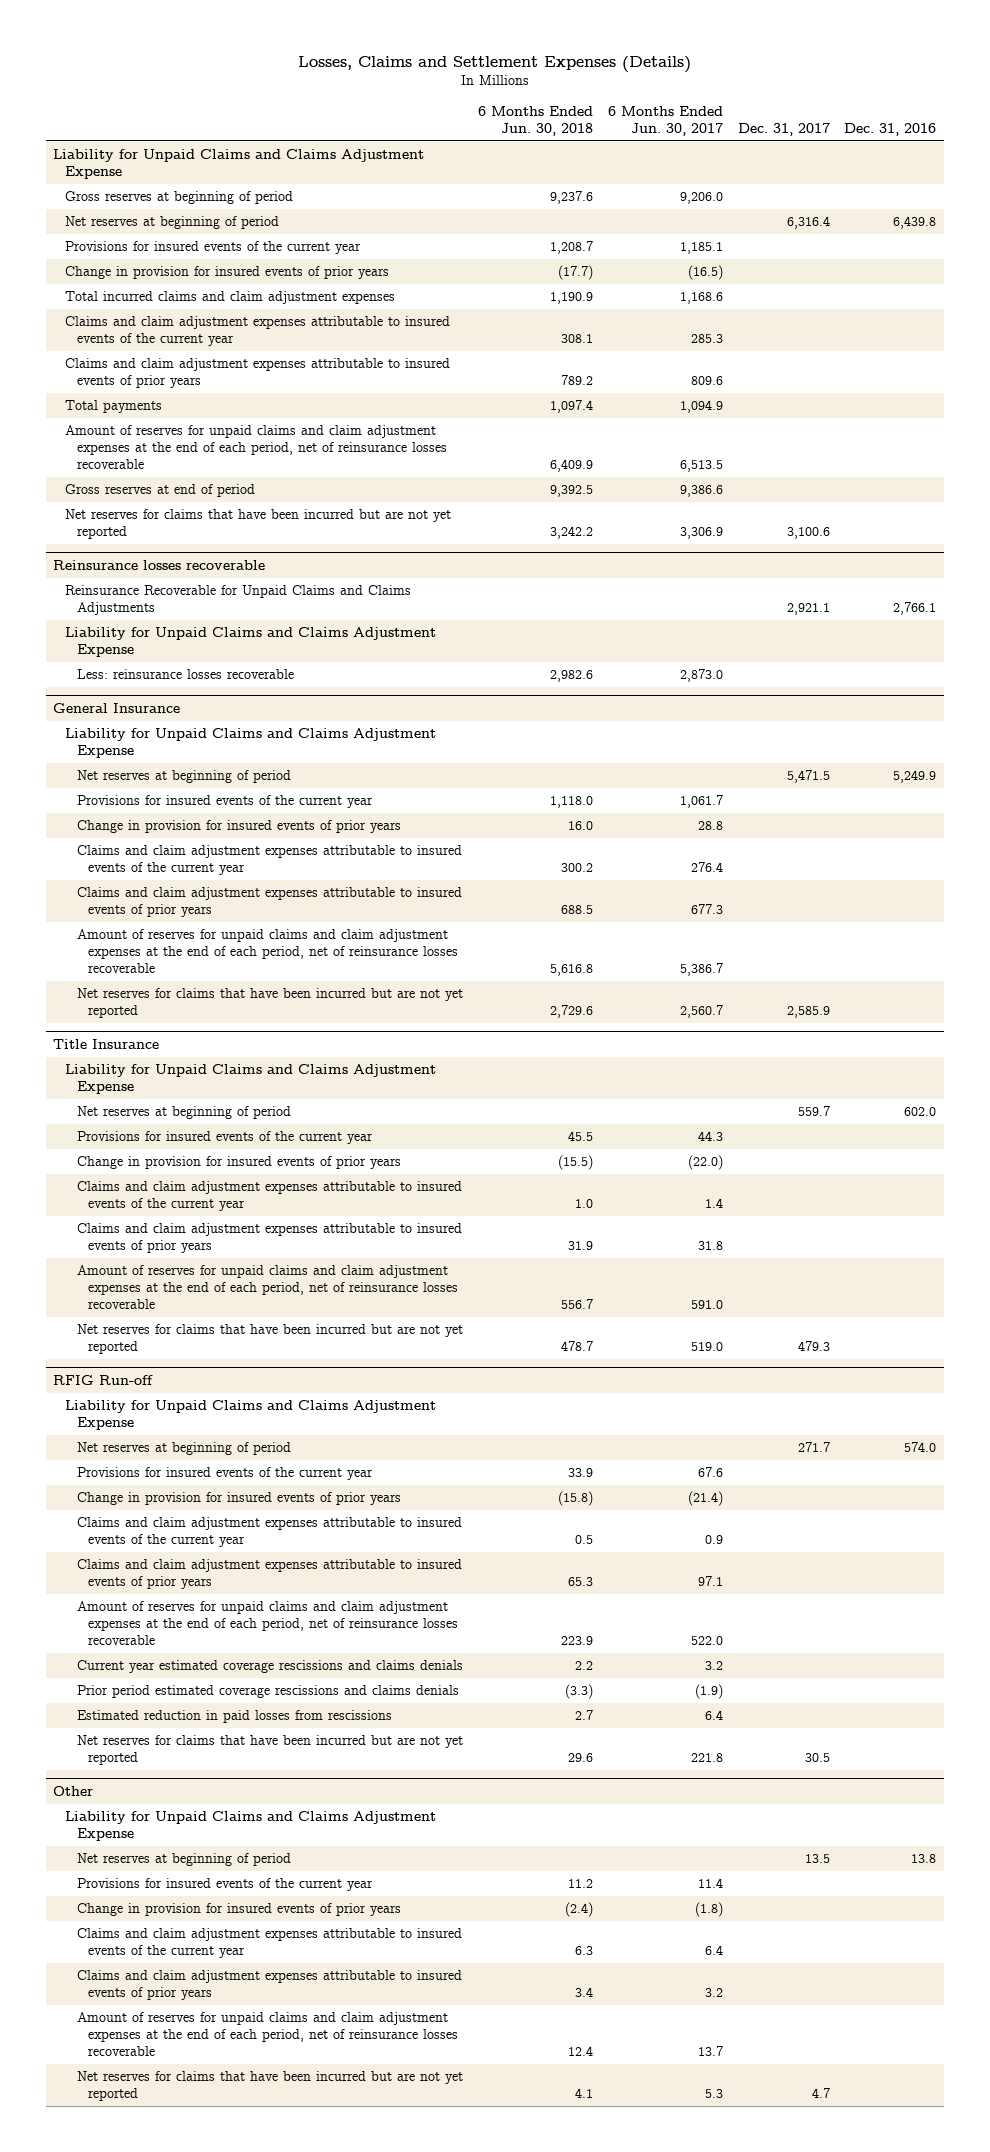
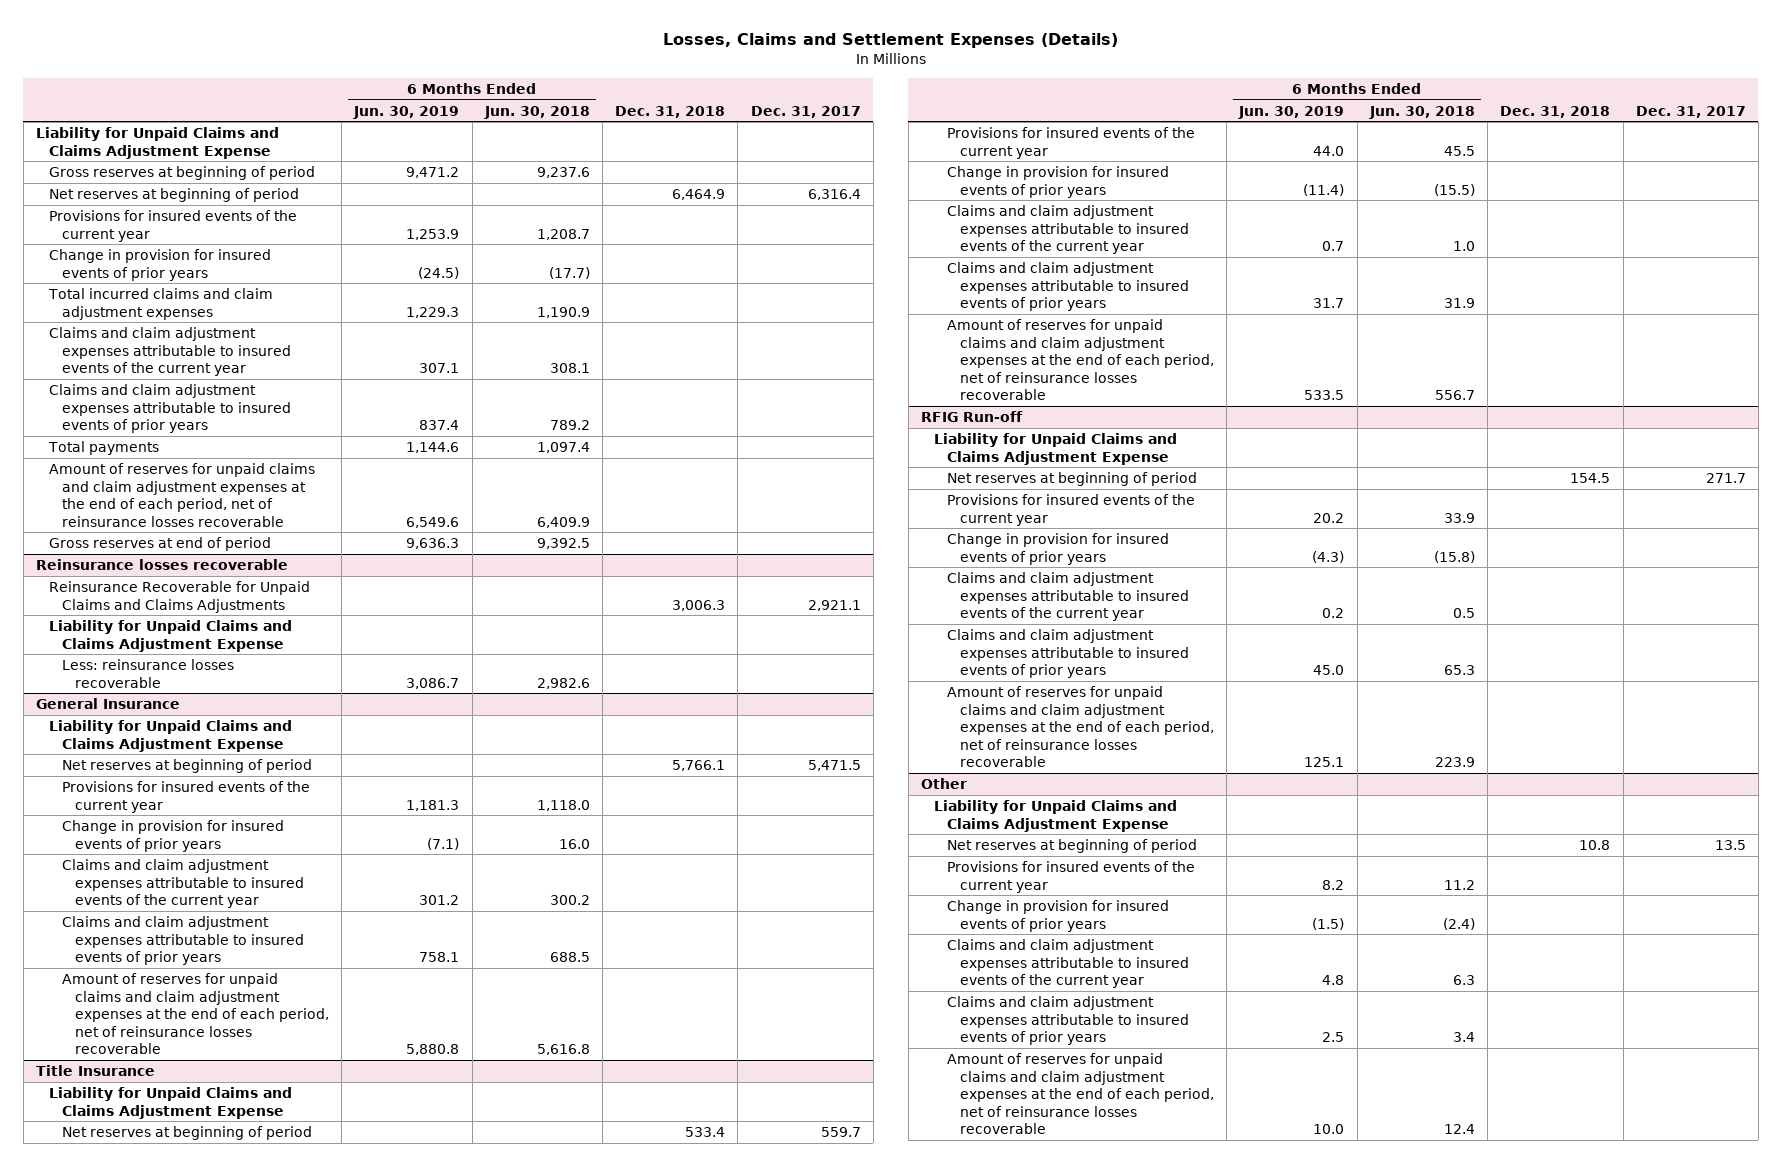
- | 6 Months Ended Jun. 30, 2018 | 6 Months Ended Jun. 30, 2017 | Dec. 31, 2017 | Dec. 31, 2016
+ | 6 Months Ended Jun. 30, 2019 | 6 Months Ended Jun. 30, 2018 | Dec. 31, 2018 | Dec. 31, 2017
- Net reserves for claims that have been incurred but are not yet reported | 3,242.2 | 3,306.9 | 3,100.6 |
@ General Insurance
- Net reserves for claims that have been incurred but are not yet reported | 2,729.6 | 2,560.7 | 2,585.9 |
@ Title Insurance
- Net reserves for claims that have been incurred but are not yet reported | 478.7 | 519.0 | 479.3 |
@ RFIG Run-off
- Current year estimated coverage rescissions and claims denials | 2.2 | 3.2 | |
- Prior period estimated coverage rescissions and claims denials | (3.3) | (1.9) | |
- Estimated reduction in paid losses from rescissions | 2.7 | 6.4 | |
- Net reserves for claims that have been incurred but are not yet reported | 29.6 | 221.8 | 30.5 |
@ Other
- Net reserves for claims that have been incurred but are not yet reported | 4.1 | 5.3 | 4.7 |

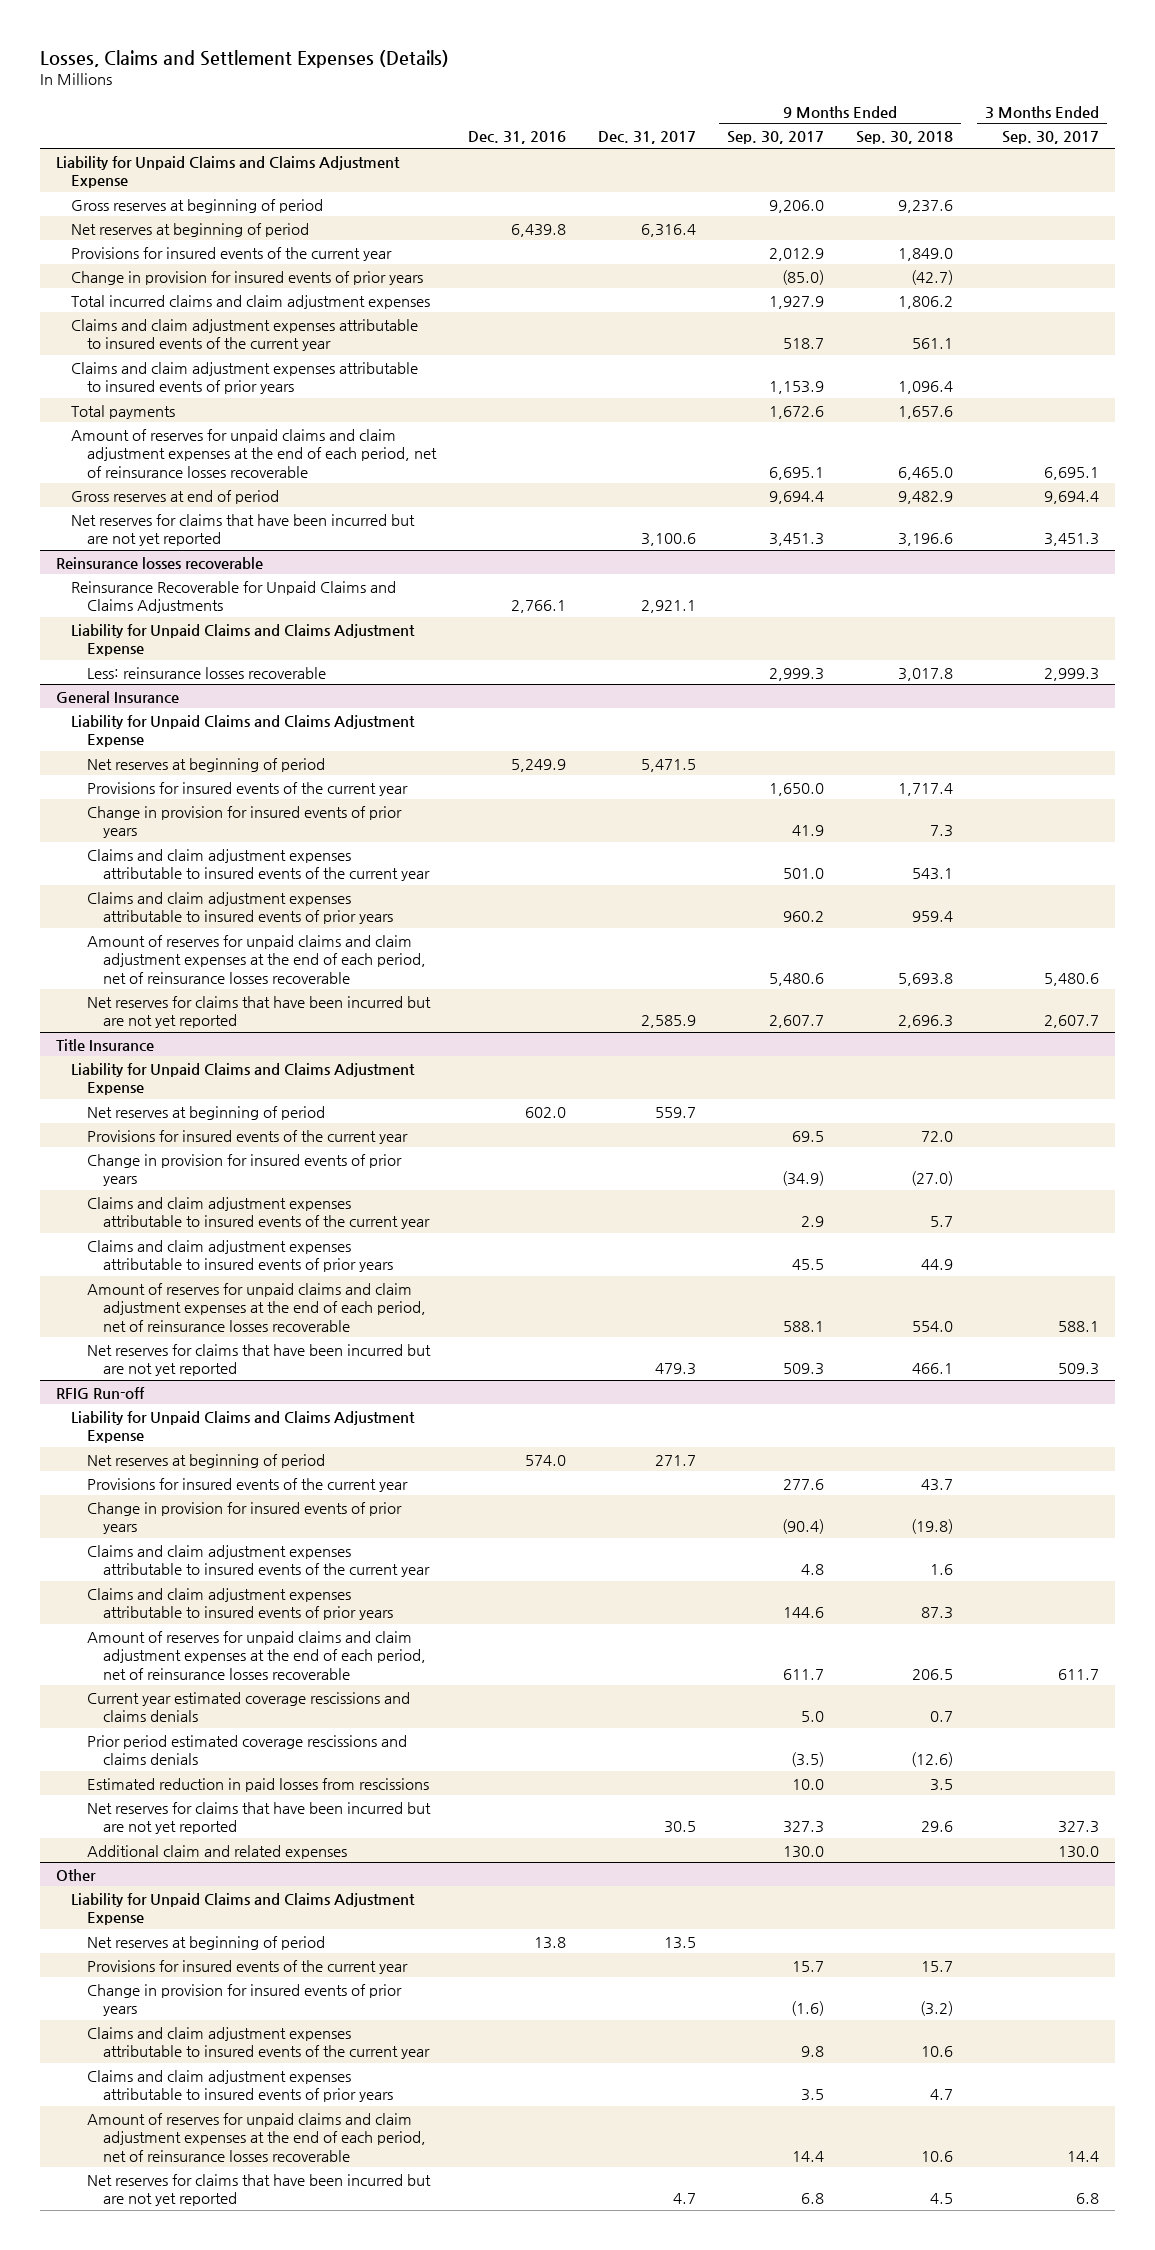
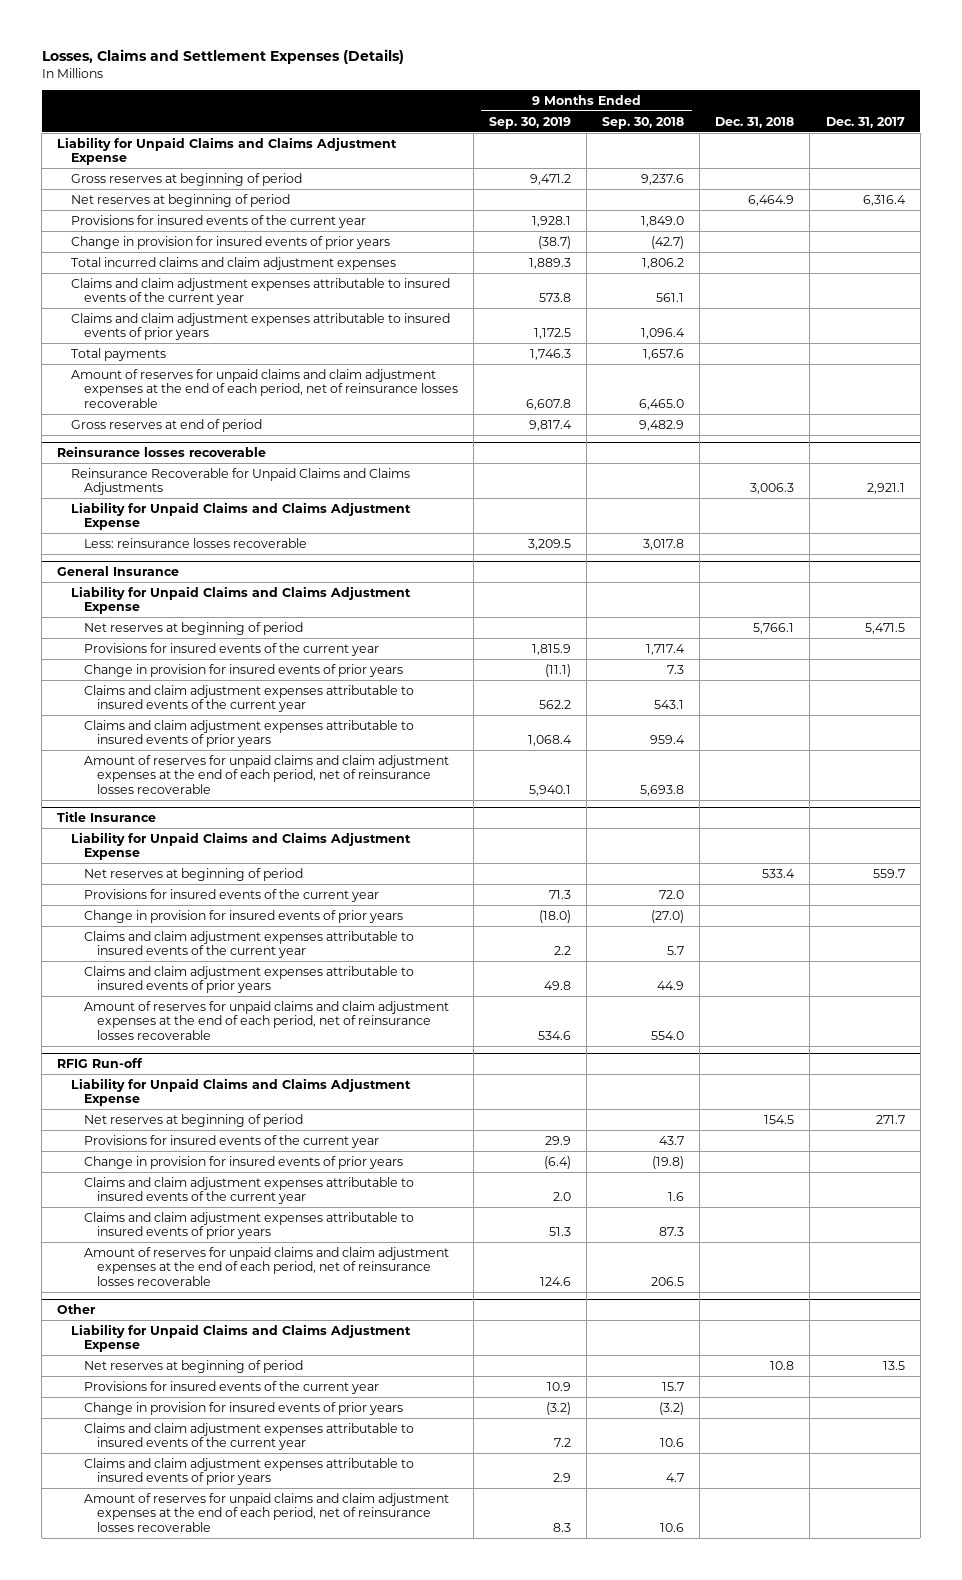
- | Dec. 31, 2016 | Dec. 31, 2017 | 9 Months Ended Sep. 30, 2017 | 9 Months Ended Sep. 30, 2018 | 3 Months Ended Sep. 30, 2017
+ | 9 Months Ended Sep. 30, 2019 | 9 Months Ended Sep. 30, 2018 | Dec. 31, 2018 | Dec. 31, 2017
- Net reserves for claims that have been incurred but are not yet reported | | 3,100.6 | 3,451.3 | 3,196.6 | 3,451.3
@ General Insurance
- Net reserves for claims that have been incurred but are not yet reported | | 2,585.9 | 2,607.7 | 2,696.3 | 2,607.7
@ Title Insurance
- Net reserves for claims that have been incurred but are not yet reported | | 479.3 | 509.3 | 466.1 | 509.3
@ RFIG Run-off
- Current year estimated coverage rescissions and claims denials | | | 5.0 | 0.7 |
- Prior period estimated coverage rescissions and claims denials | | | (3.5) | (12.6) |
- Estimated reduction in paid losses from rescissions | | | 10.0 | 3.5 |
- Net reserves for claims that have been incurred but are not yet reported | | 30.5 | 327.3 | 29.6 | 327.3
- Additional claim and related expenses | | | 130.0 | | 130.0
@ Other
- Net reserves for claims that have been incurred but are not yet reported | | 4.7 | 6.8 | 4.5 | 6.8

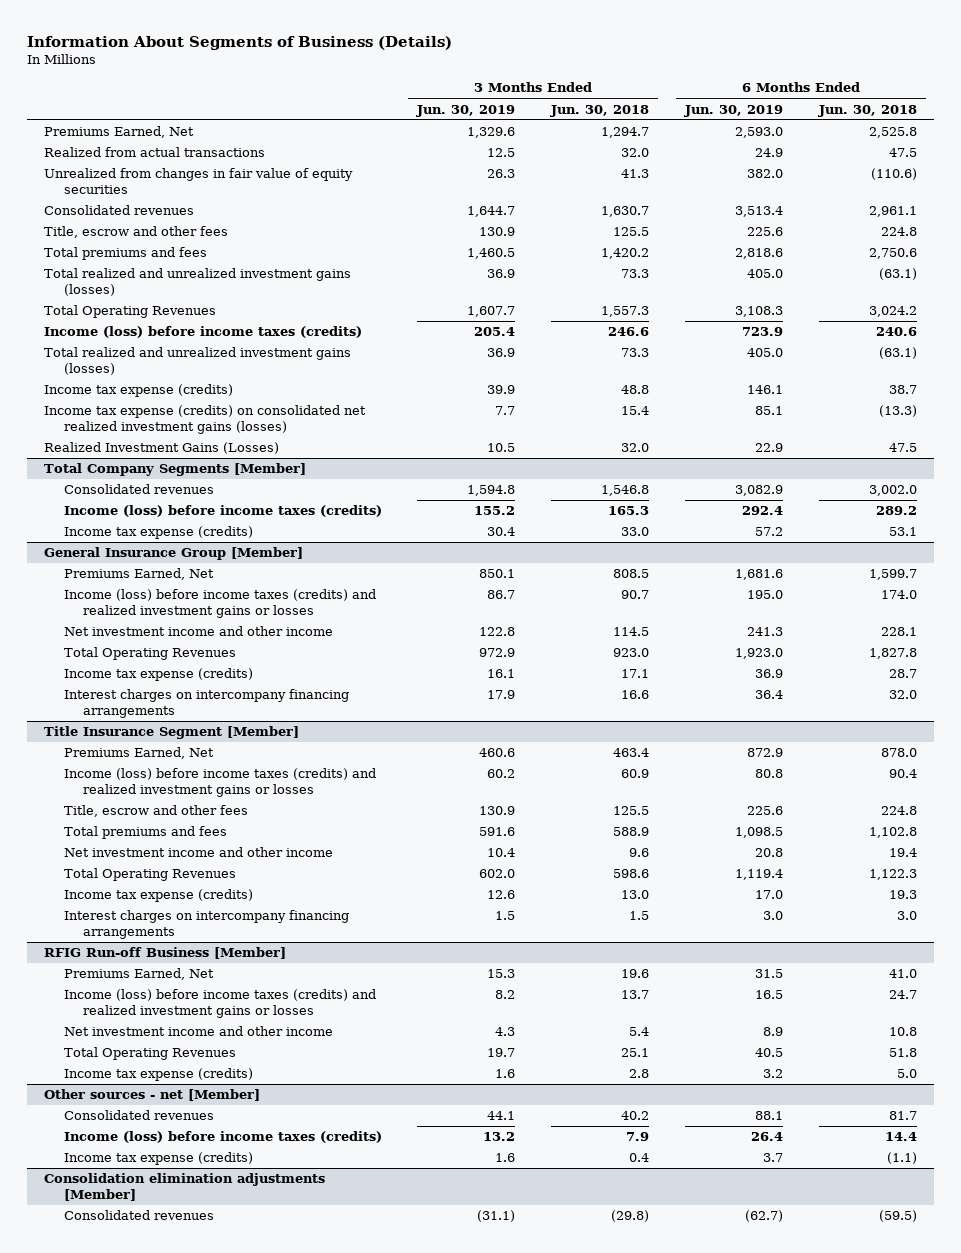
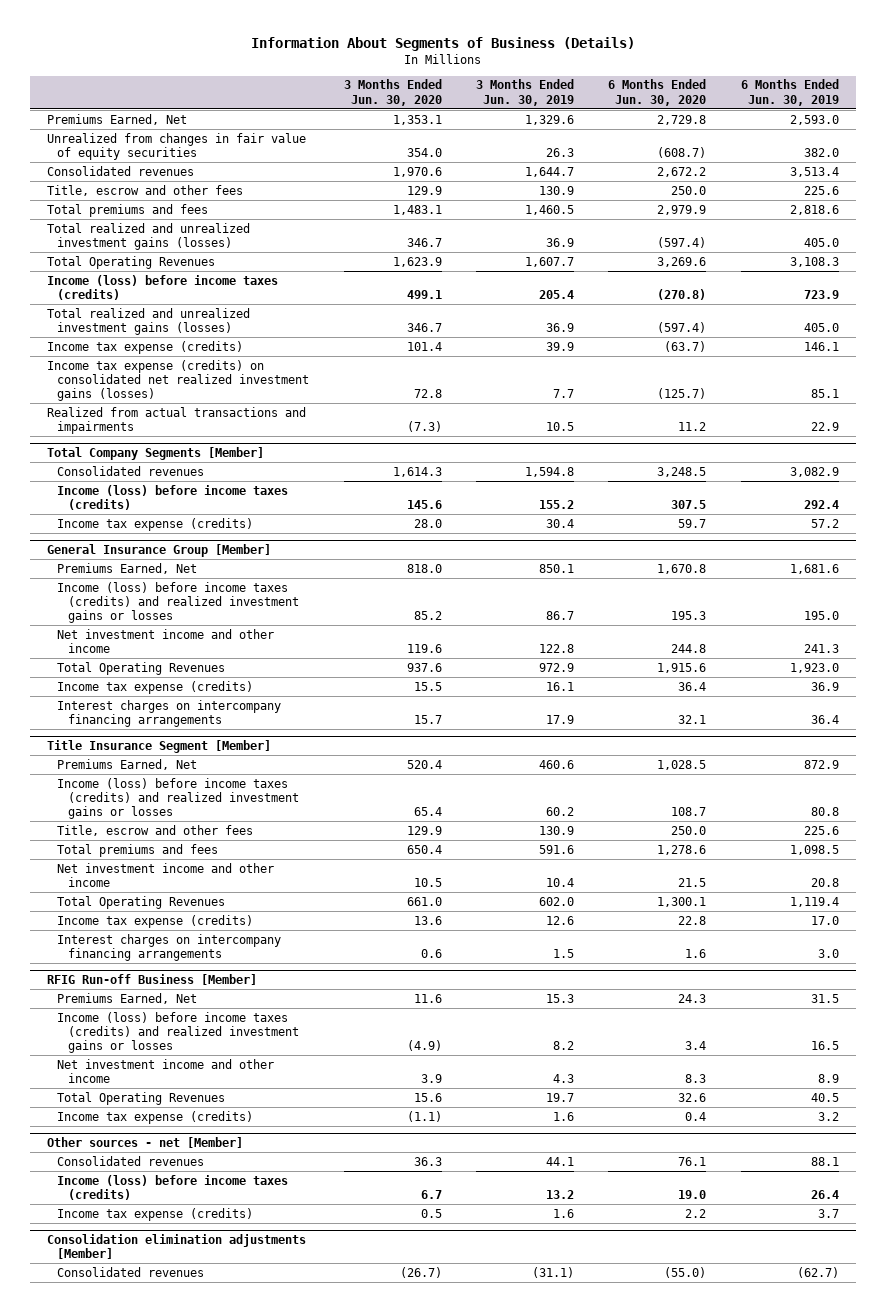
- | 3 Months Ended Jun. 30, 2019 | 3 Months Ended Jun. 30, 2018 | 6 Months Ended Jun. 30, 2019 | 6 Months Ended Jun. 30, 2018
+ | 3 Months Ended Jun. 30, 2020 | 3 Months Ended Jun. 30, 2019 | 6 Months Ended Jun. 30, 2020 | 6 Months Ended Jun. 30, 2019
- Realized from actual transactions | 12.5 | 32.0 | 24.9 | 47.5
- Realized Investment Gains (Losses) | 10.5 | 32.0 | 22.9 | 47.5
+ Realized from actual transactions and impairments | (7.3) | 10.5 | 11.2 | 22.9

